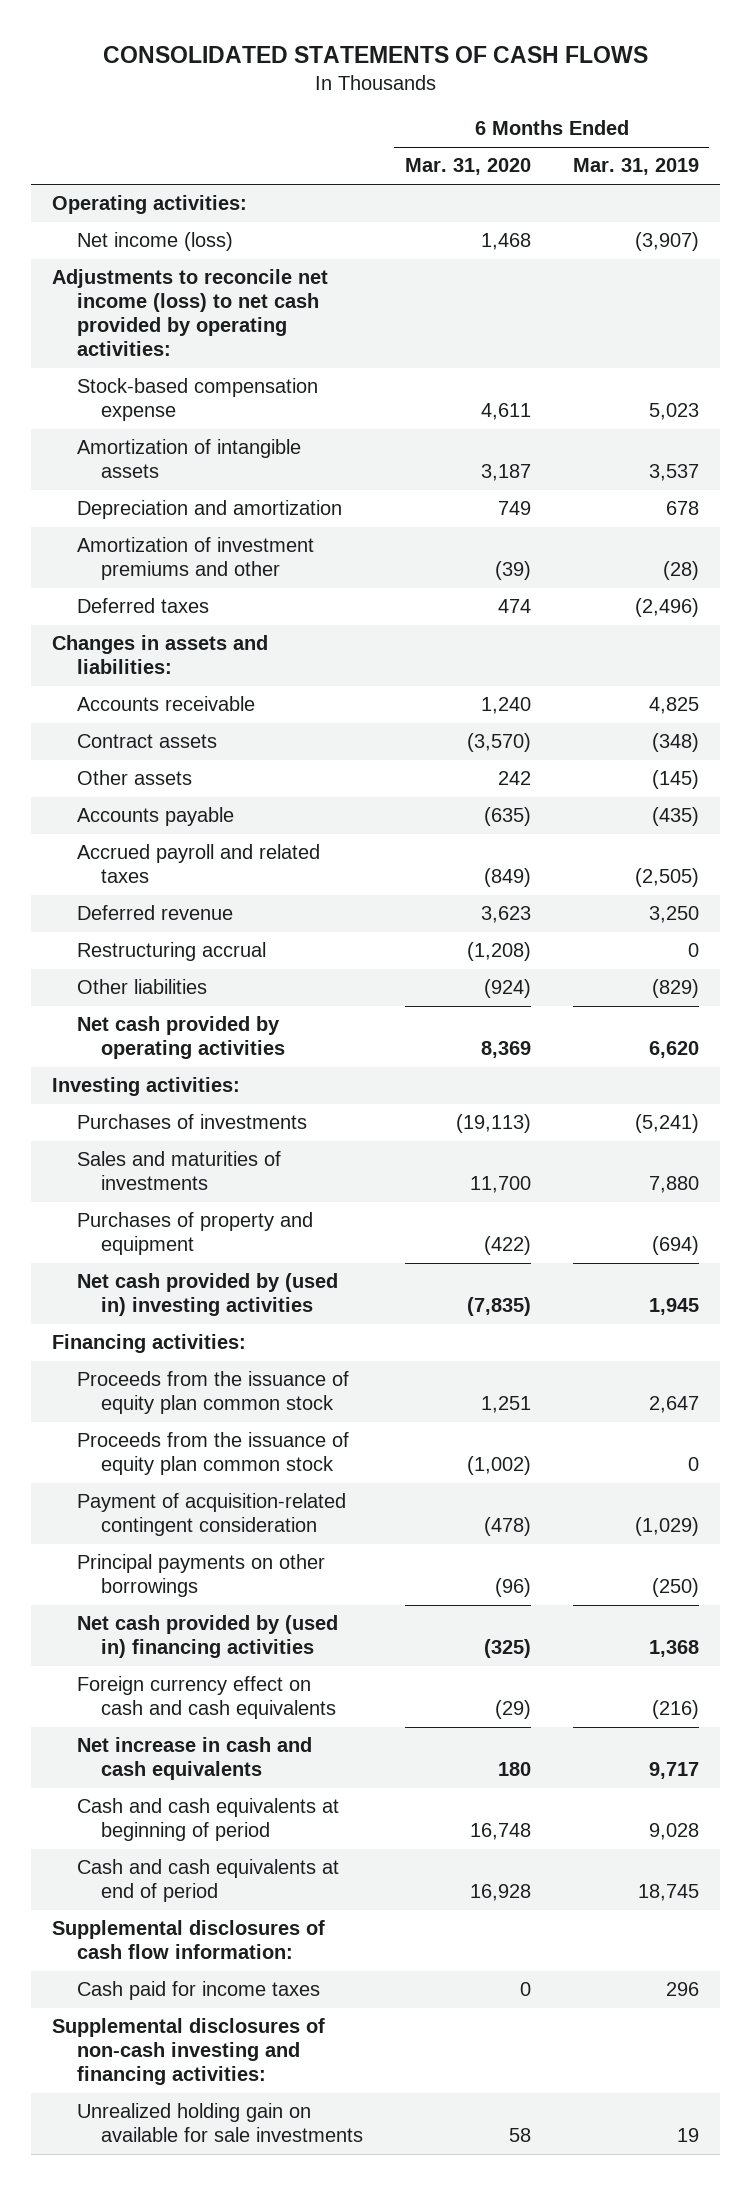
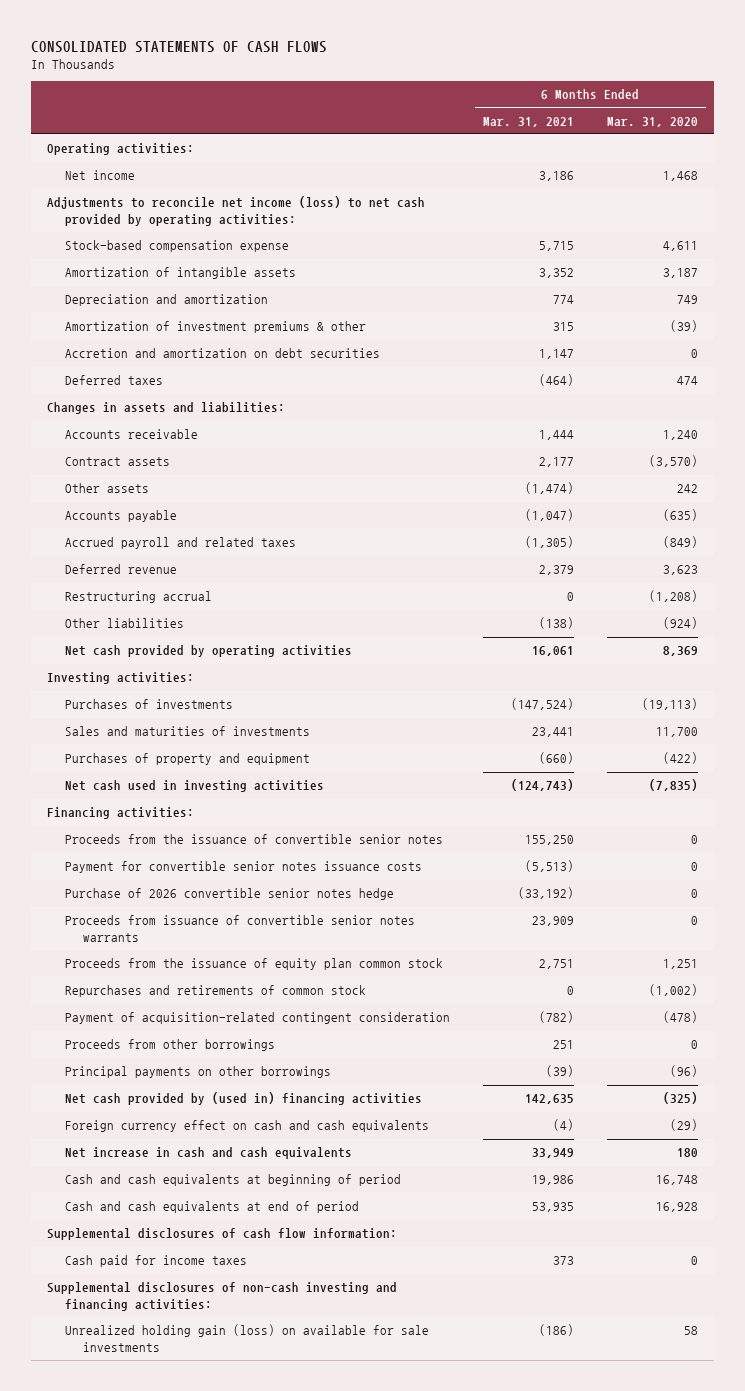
- | 6 Months Ended Mar. 31, 2020 | 6 Months Ended Mar. 31, 2019
+ | 6 Months Ended Mar. 31, 2021 | 6 Months Ended Mar. 31, 2020
- Net income (loss) | 1,468 | (3,907)
+ Net income | 3,186 | 1,468
- Amortization of investment premiums and other | (39) | (28)
+ Amortization of investment premiums & other | 315 | (39)
+ Accretion and amortization on debt securities | 1,147 | 0
- Net cash provided by (used in) investing activities | (7,835) | 1,945
+ Net cash used in investing activities | (124,743) | (7,835)
+ Proceeds from the issuance of convertible senior notes | 155,250 | 0
+ Payment for convertible senior notes issuance costs | (5,513) | 0
+ Purchase of 2026 convertible senior notes hedge | (33,192) | 0
+ Proceeds from issuance of convertible senior notes warrants | 23,909 | 0
- Proceeds from the issuance of equity plan common stock | (1,002) | 0
+ Repurchases and retirements of common stock | 0 | (1,002)
+ Proceeds from other borrowings | 251 | 0
- Unrealized holding gain on available for sale investments | 58 | 19
+ Unrealized holding gain (loss) on available for sale investments | (186) | 58

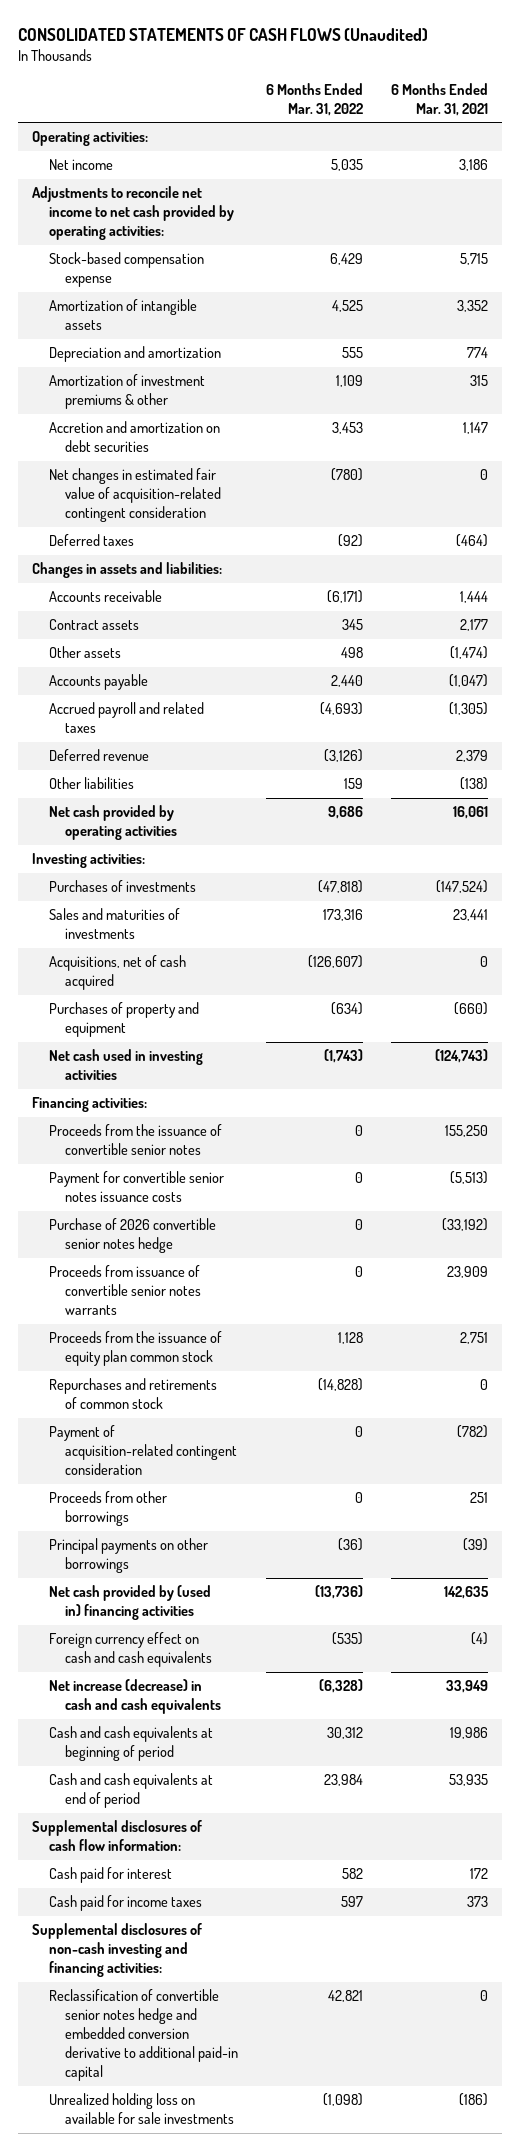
- CONSOLIDATED STATEMENTS OF CASH FLOWS
+ CONSOLIDATED STATEMENTS OF CASH FLOWS (Unaudited)
- | 6 Months Ended Mar. 31, 2021 | 6 Months Ended Mar. 31, 2020
+ | 6 Months Ended Mar. 31, 2022 | 6 Months Ended Mar. 31, 2021
- Adjustments to reconcile net income (loss) to net cash provided by operating activities:
+ Adjustments to reconcile net income to net cash provided by operating activities:
+ Net changes in estimated fair value of acquisition-related contingent consideration | (780) | 0
- Restructuring accrual | 0 | (1,208)
+ Acquisitions, net of cash acquired | (126,607) | 0
- Net increase in cash and cash equivalents | 33,949 | 180
+ Net increase (decrease) in cash and cash equivalents | (6,328) | 33,949
+ Cash paid for interest | 582 | 172
- Unrealized holding gain (loss) on available for sale investments | (186) | 58
+ Reclassification of convertible senior notes hedge and embedded conversion derivative to additional paid-in capital | 42,821 | 0
+ Unrealized holding loss on available for sale investments | (1,098) | (186)

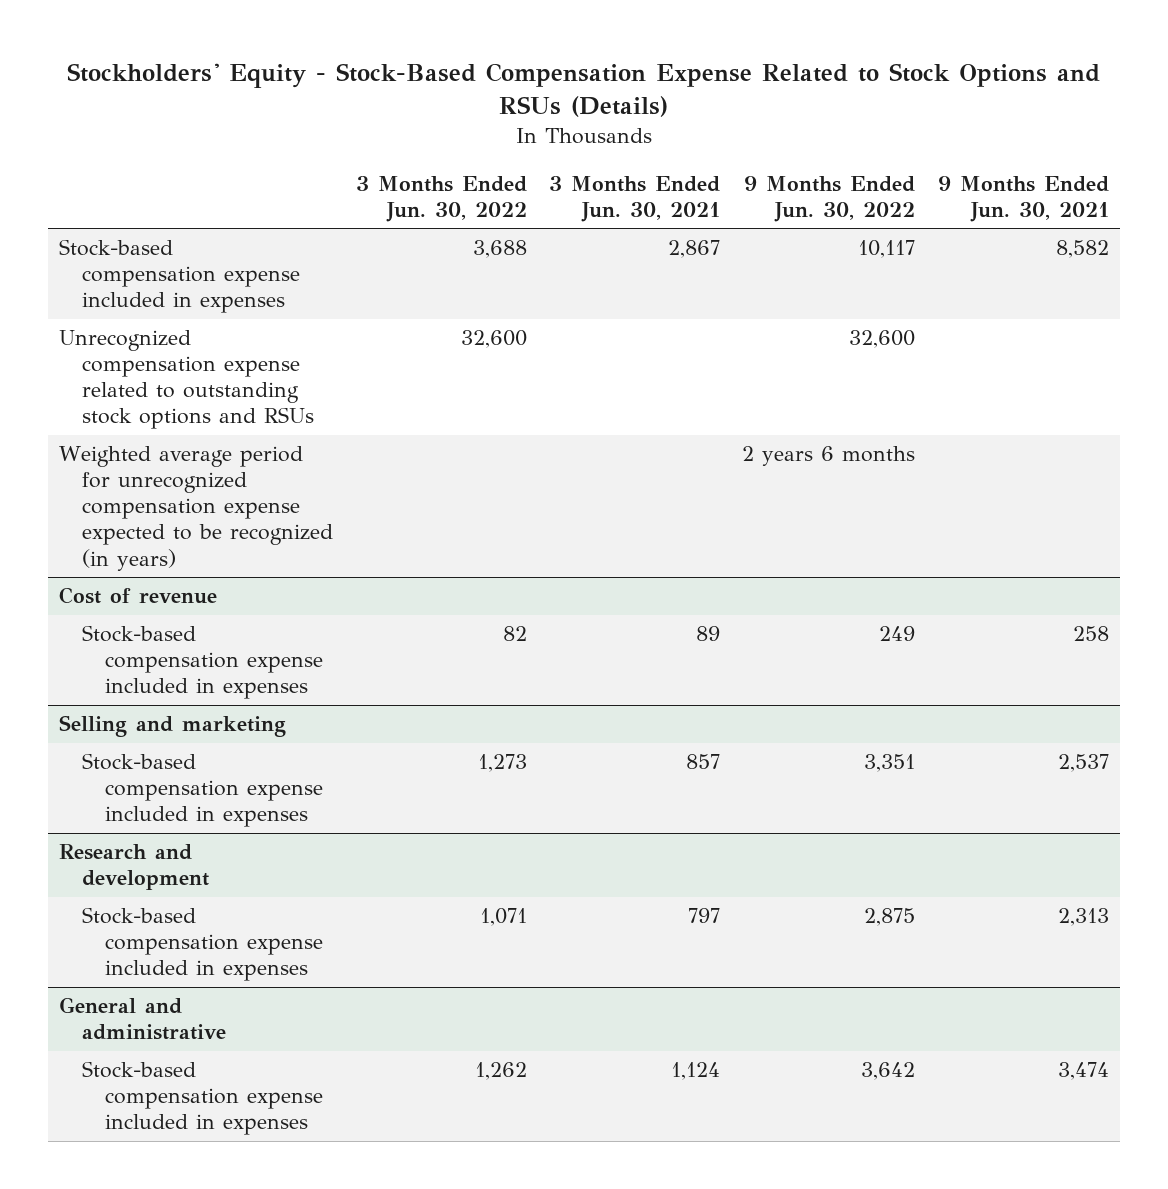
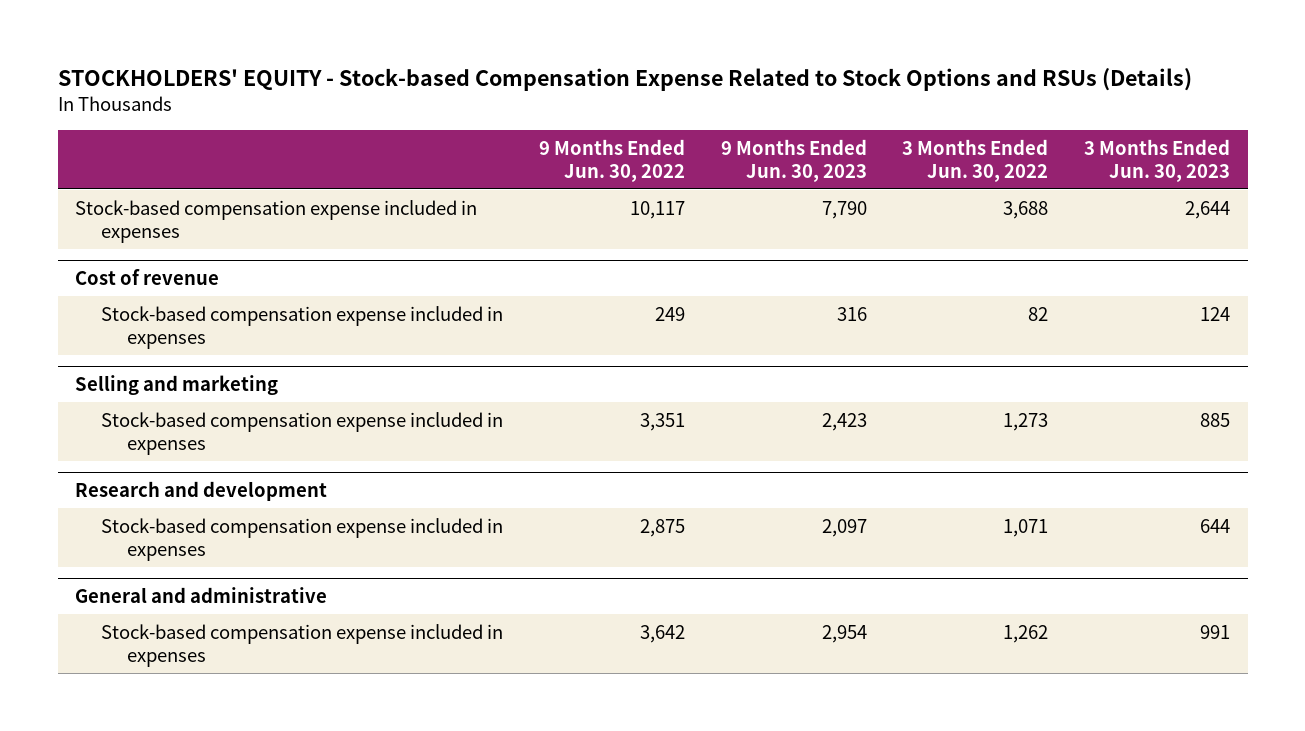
- Stockholders' Equity - Stock-Based Compensation Expense Related to Stock Options and RSUs (Details)
+ STOCKHOLDERS' EQUITY - Stock-based Compensation Expense Related to Stock Options and RSUs (Details)
- | 3 Months Ended Jun. 30, 2022 | 3 Months Ended Jun. 30, 2021 | 9 Months Ended Jun. 30, 2022 | 9 Months Ended Jun. 30, 2021
+ | 9 Months Ended Jun. 30, 2022 | 9 Months Ended Jun. 30, 2023 | 3 Months Ended Jun. 30, 2022 | 3 Months Ended Jun. 30, 2023
- Unrecognized compensation expense related to outstanding stock options and RSUs | 32,600 | | 32,600 |
- Weighted average period for unrecognized compensation expense expected to be recognized (in years) | | | 2 years 6 months |

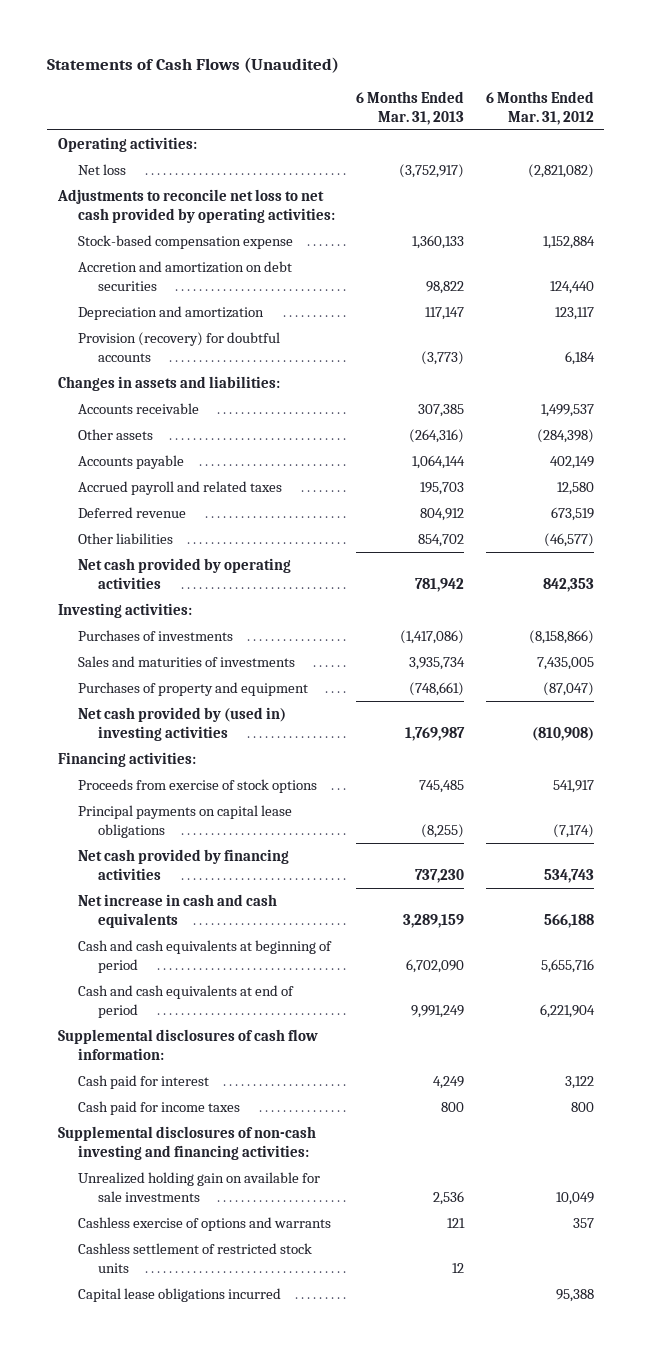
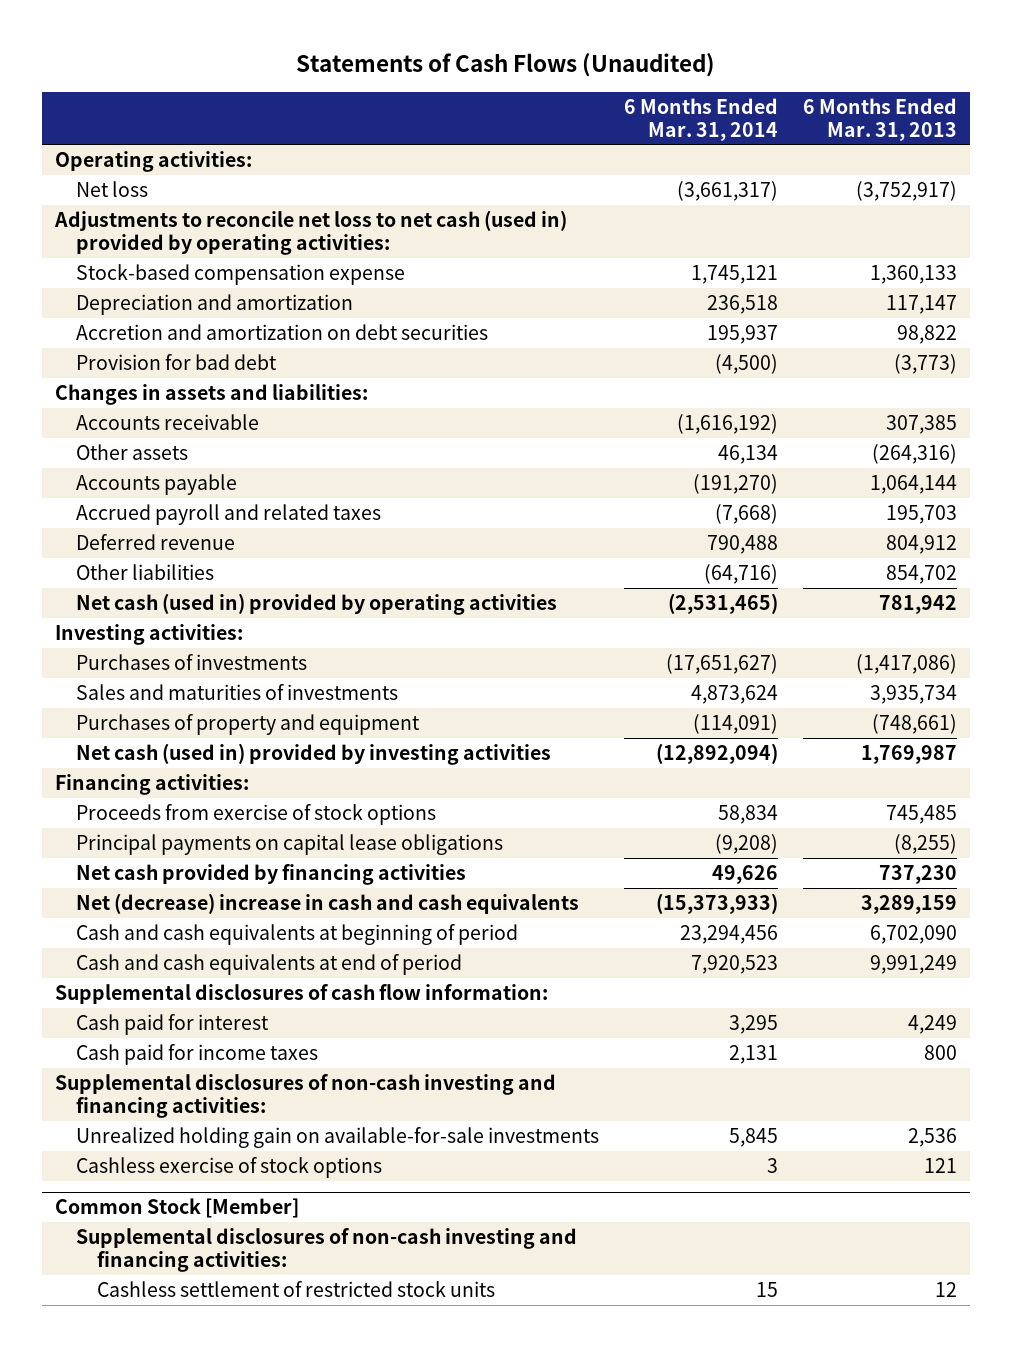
- | 6 Months Ended Mar. 31, 2013 | 6 Months Ended Mar. 31, 2012
+ | 6 Months Ended Mar. 31, 2014 | 6 Months Ended Mar. 31, 2013
- Adjustments to reconcile net loss to net cash provided by operating activities:
+ Adjustments to reconcile net loss to net cash (used in) provided by operating activities:
- Provision (recovery) for doubtful accounts | (3,773) | 6,184
moved down: Accretion and amortization on debt securities | 195,937 | 98,822
+ Provision for bad debt | (4,500) | (3,773)
- Net cash provided by operating activities | 781,942 | 842,353
+ Net cash (used in) provided by operating activities | (2,531,465) | 781,942
- Net cash provided by (used in) investing activities | 1,769,987 | (810,908)
+ Net cash (used in) provided by investing activities | (12,892,094) | 1,769,987
- Net increase in cash and cash equivalents | 3,289,159 | 566,188
+ Net (decrease) increase in cash and cash equivalents | (15,373,933) | 3,289,159
- Unrealized holding gain on available for sale investments | 2,536 | 10,049
- Cashless exercise of options and warrants | 121 | 357
+ Unrealized holding gain on available-for-sale investments | 5,845 | 2,536
+ Cashless exercise of stock options | 3 | 121
+ Common Stock [Member]
+ Supplemental disclosures of non-cash investing and financing activities:
- Capital lease obligations incurred | | 95,388

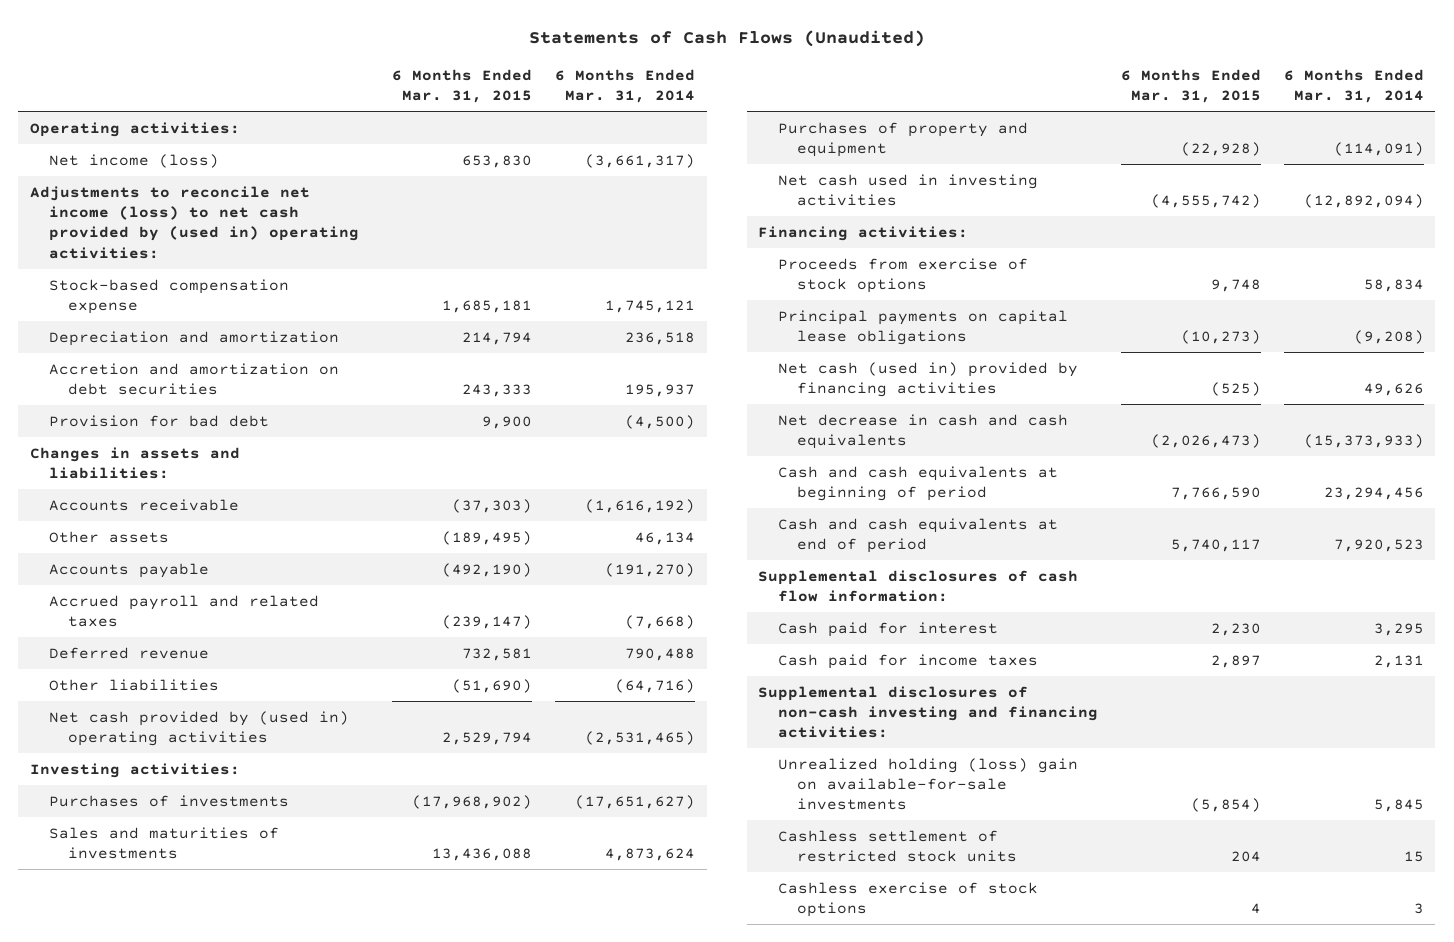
- | 6 Months Ended Mar. 31, 2014 | 6 Months Ended Mar. 31, 2013
+ | 6 Months Ended Mar. 31, 2015 | 6 Months Ended Mar. 31, 2014
- Net loss | (3,661,317) | (3,752,917)
- Adjustments to reconcile net loss to net cash (used in) provided by operating activities:
+ Net income (loss) | 653,830 | (3,661,317)
+ Adjustments to reconcile net income (loss) to net cash provided by (used in) operating activities:
- Net cash (used in) provided by operating activities | (2,531,465) | 781,942
+ Net cash provided by (used in) operating activities | 2,529,794 | (2,531,465)
- Net cash (used in) provided by investing activities | (12,892,094) | 1,769,987
+ Net cash used in investing activities | (4,555,742) | (12,892,094)
- Net cash provided by financing activities | 49,626 | 737,230
- Net (decrease) increase in cash and cash equivalents | (15,373,933) | 3,289,159
+ Net cash (used in) provided by financing activities | (525) | 49,626
+ Net decrease in cash and cash equivalents | (2,026,473) | (15,373,933)
- Unrealized holding gain on available-for-sale investments | 5,845 | 2,536
- Common Stock [Member]
- Supplemental disclosures of non-cash investing and financing activities:
+ Unrealized holding (loss) gain on available-for-sale investments | (5,854) | 5,845
moved down: Cashless exercise of stock options | 4 | 3

